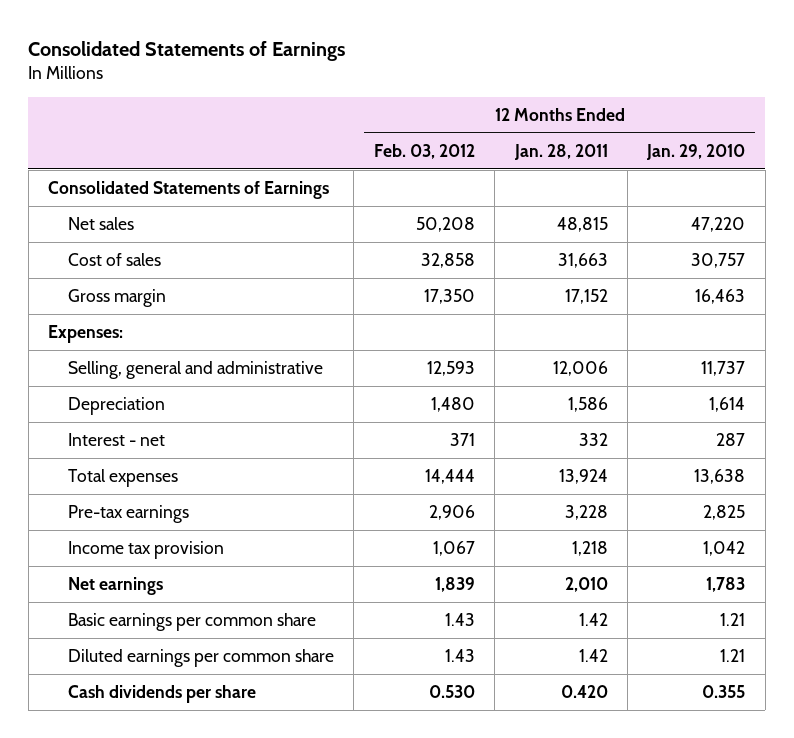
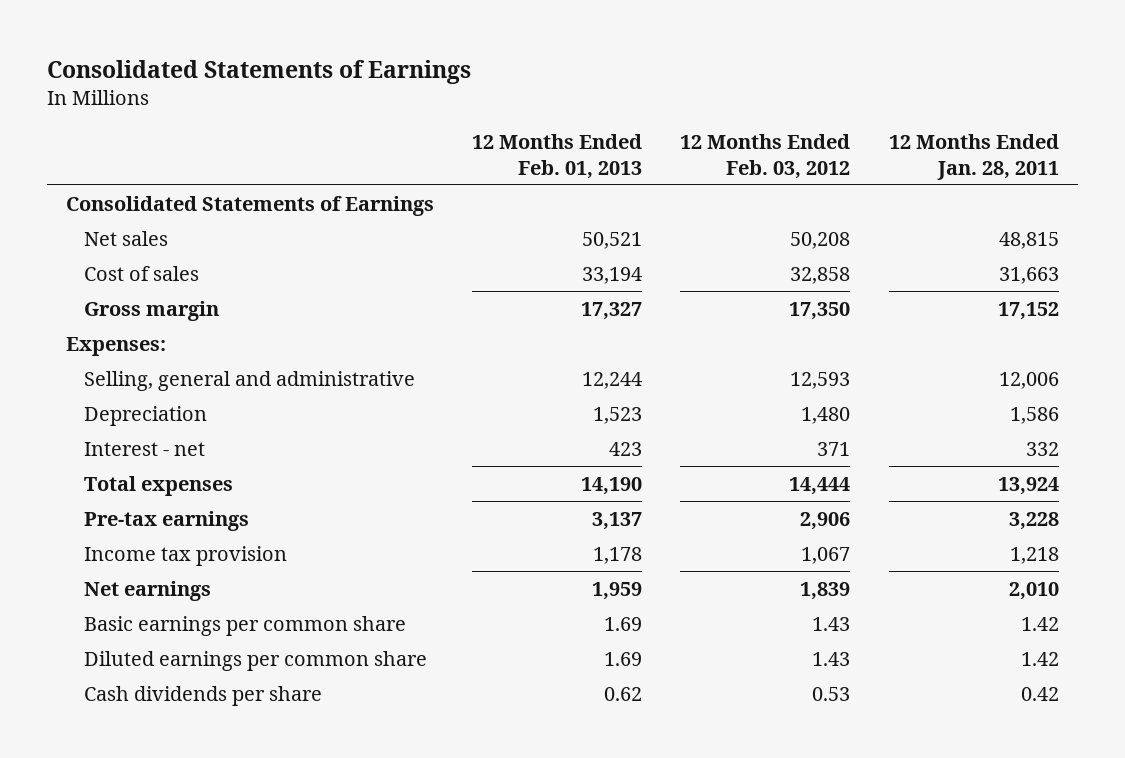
- | 12 Months Ended Feb. 03, 2012 | 12 Months Ended Jan. 28, 2011 | 12 Months Ended Jan. 29, 2010
+ | 12 Months Ended Feb. 01, 2013 | 12 Months Ended Feb. 03, 2012 | 12 Months Ended Jan. 28, 2011
- Cash dividends per share | 0.530 | 0.420 | 0.355
+ Cash dividends per share | 0.62 | 0.53 | 0.42

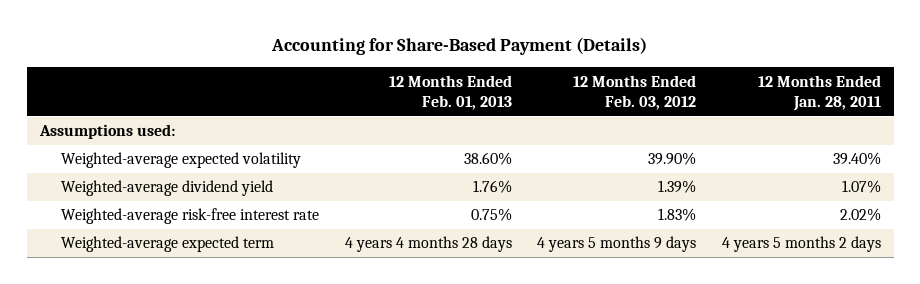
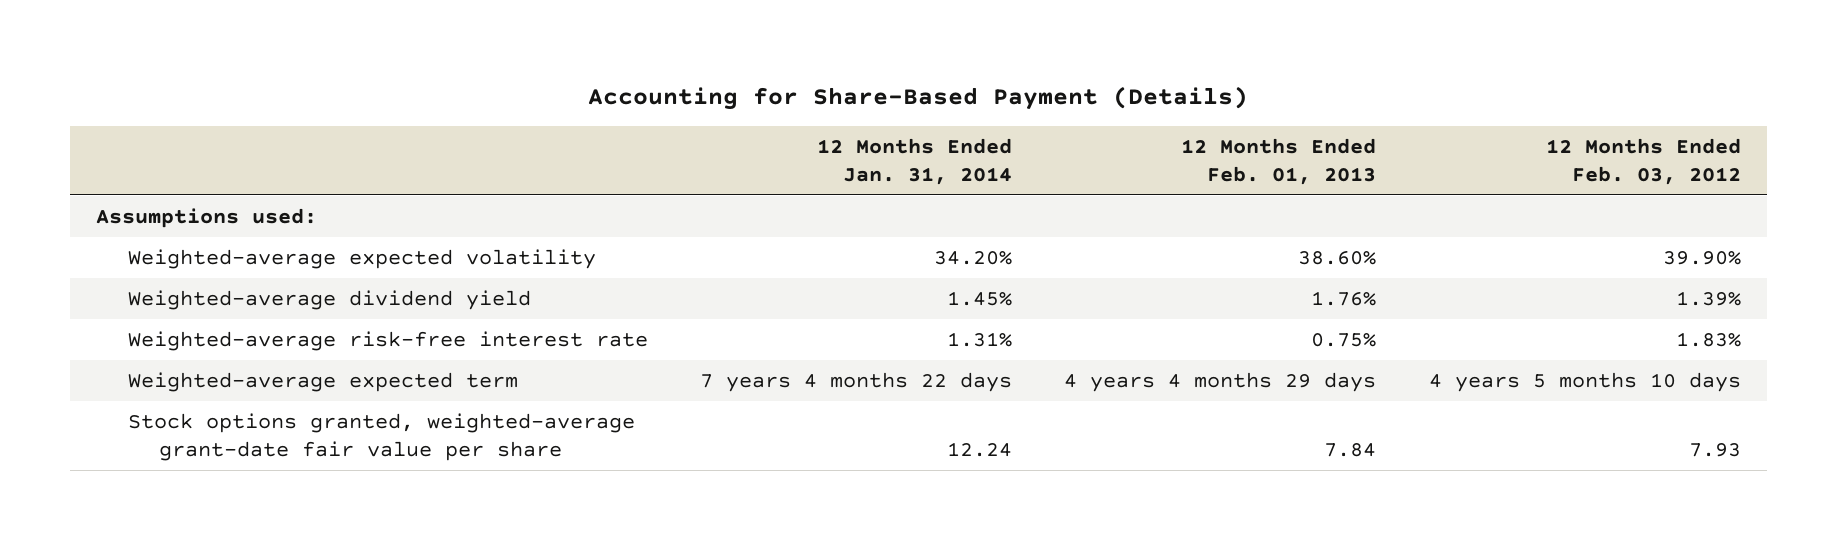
- | 12 Months Ended Feb. 01, 2013 | 12 Months Ended Feb. 03, 2012 | 12 Months Ended Jan. 28, 2011
+ | 12 Months Ended Jan. 31, 2014 | 12 Months Ended Feb. 01, 2013 | 12 Months Ended Feb. 03, 2012
- Weighted-average expected term | 4 years 4 months 28 days | 4 years 5 months 9 days | 4 years 5 months 2 days
+ Weighted-average expected term | 7 years 4 months 22 days | 4 years 4 months 29 days | 4 years 5 months 10 days
+ Stock options granted, weighted-average grant-date fair value per share | 12.24 | 7.84 | 7.93

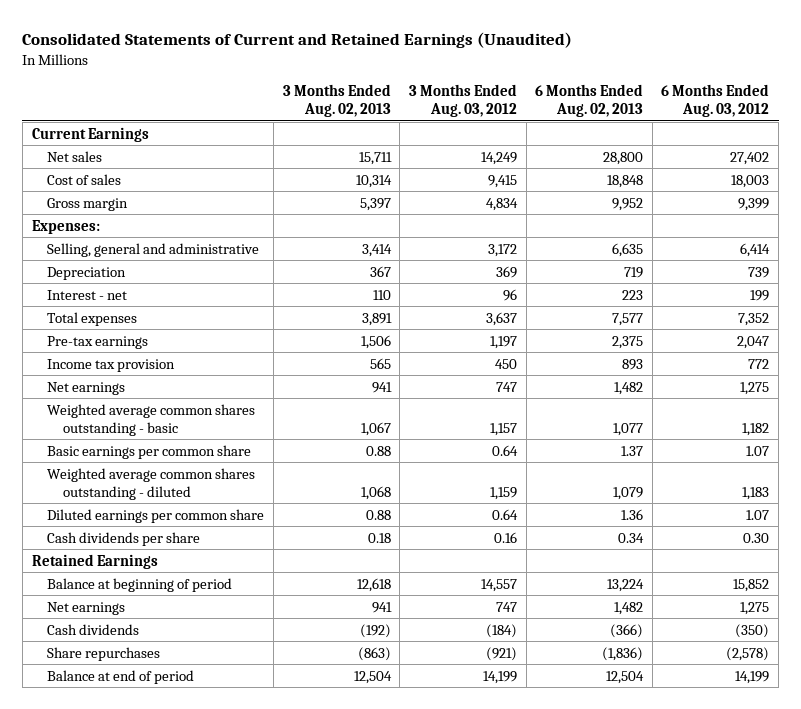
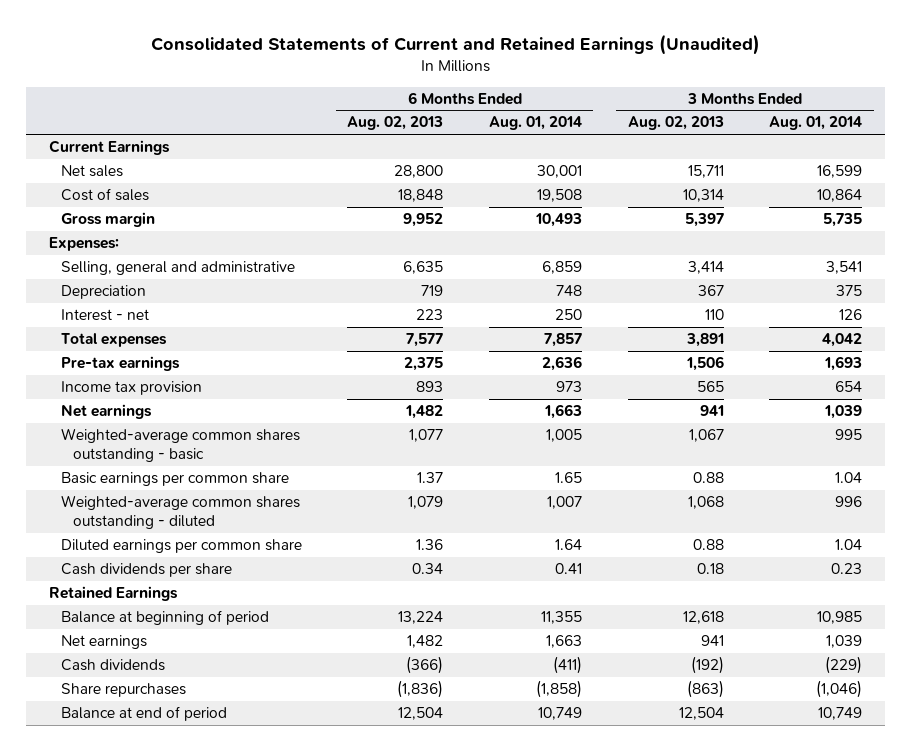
- | 3 Months Ended Aug. 02, 2013 | 3 Months Ended Aug. 03, 2012 | 6 Months Ended Aug. 02, 2013 | 6 Months Ended Aug. 03, 2012
+ | 6 Months Ended Aug. 02, 2013 | 6 Months Ended Aug. 01, 2014 | 3 Months Ended Aug. 02, 2013 | 3 Months Ended Aug. 01, 2014
- Weighted average common shares outstanding - basic | 1,067 | 1,157 | 1,077 | 1,182
+ Weighted-average common shares outstanding - basic | 1,077 | 1,005 | 1,067 | 995
- Weighted average common shares outstanding - diluted | 1,068 | 1,159 | 1,079 | 1,183
+ Weighted-average common shares outstanding - diluted | 1,079 | 1,007 | 1,068 | 996

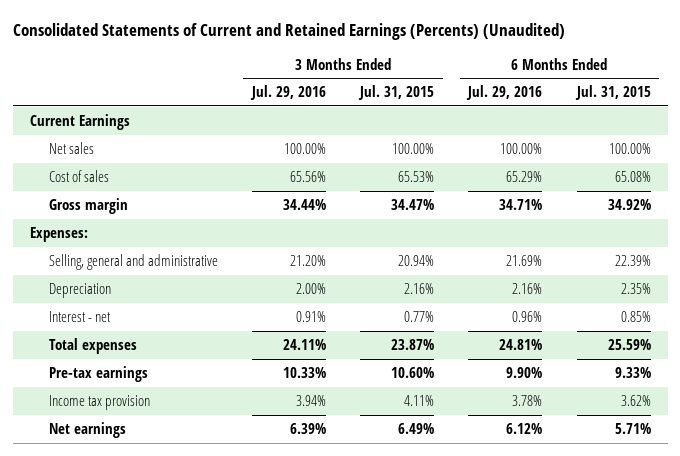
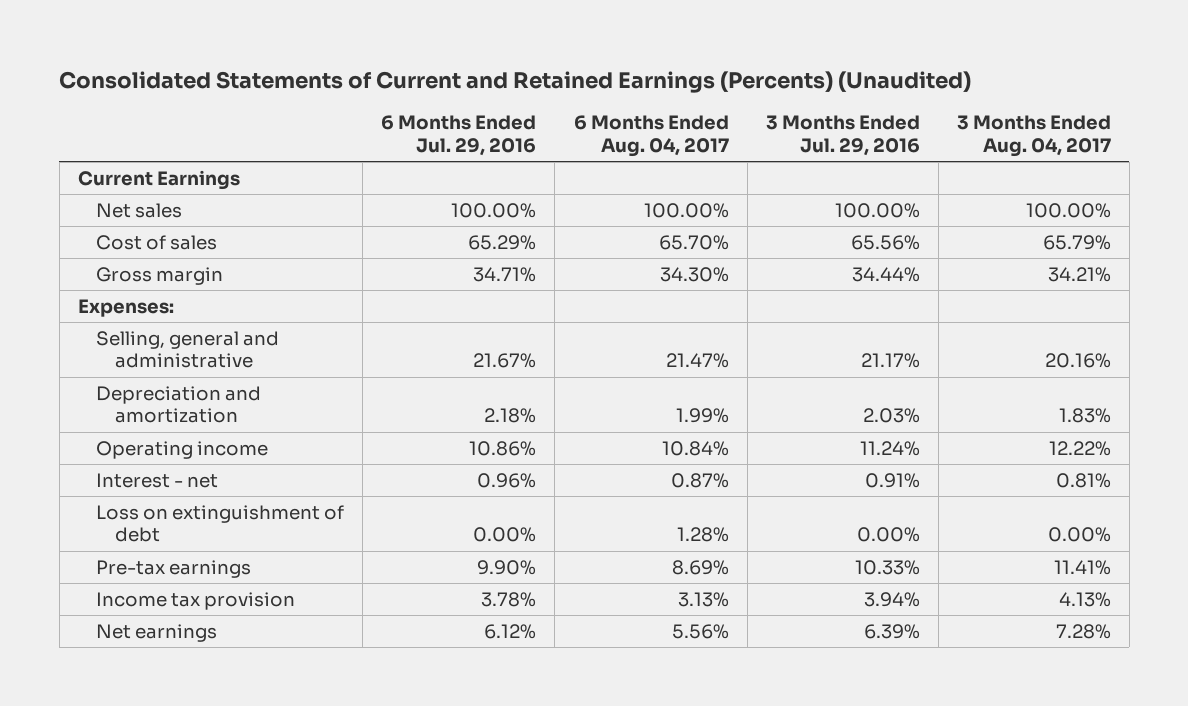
- | 3 Months Ended Jul. 29, 2016 | 3 Months Ended Jul. 31, 2015 | 6 Months Ended Jul. 29, 2016 | 6 Months Ended Jul. 31, 2015
+ | 6 Months Ended Jul. 29, 2016 | 6 Months Ended Aug. 04, 2017 | 3 Months Ended Jul. 29, 2016 | 3 Months Ended Aug. 04, 2017
- Selling, general and administrative | 21.20% | 20.94% | 21.69% | 22.39%
- Depreciation | 2.00% | 2.16% | 2.16% | 2.35%
+ Selling, general and administrative | 21.67% | 21.47% | 21.17% | 20.16%
+ Depreciation and amortization | 2.18% | 1.99% | 2.03% | 1.83%
+ Operating income | 10.86% | 10.84% | 11.24% | 12.22%
- Total expenses | 24.11% | 23.87% | 24.81% | 25.59%
+ Loss on extinguishment of debt | 0.00% | 1.28% | 0.00% | 0.00%

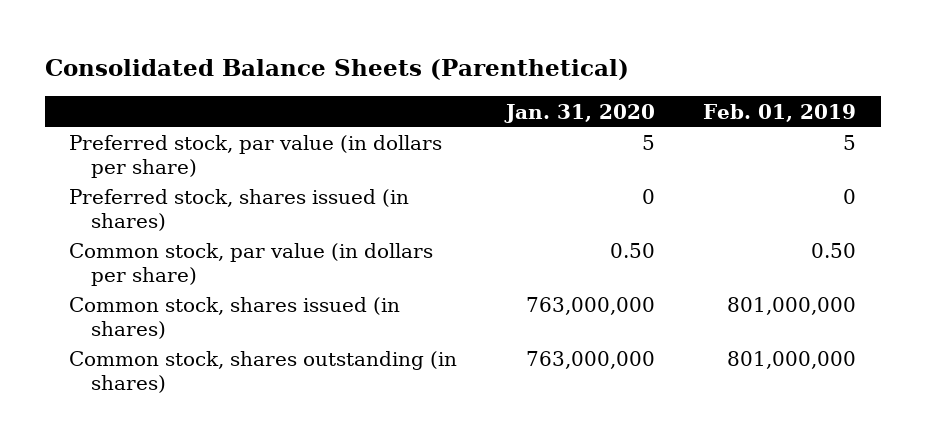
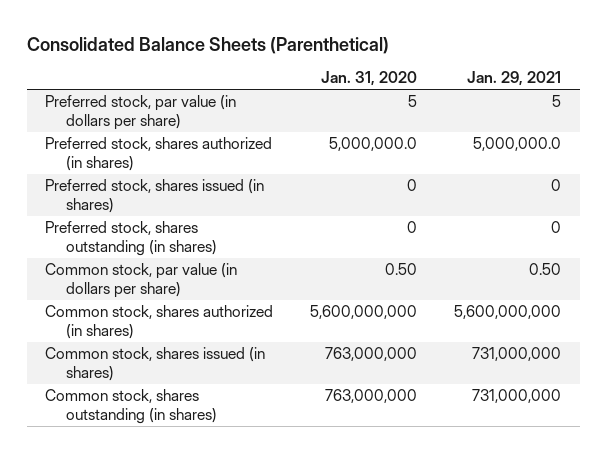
- | Jan. 31, 2020 | Feb. 01, 2019
+ | Jan. 31, 2020 | Jan. 29, 2021
+ Preferred stock, shares authorized (in shares) | 5,000,000.0 | 5,000,000.0
+ Preferred stock, shares outstanding (in shares) | 0 | 0
+ Common stock, shares authorized (in shares) | 5,600,000,000 | 5,600,000,000

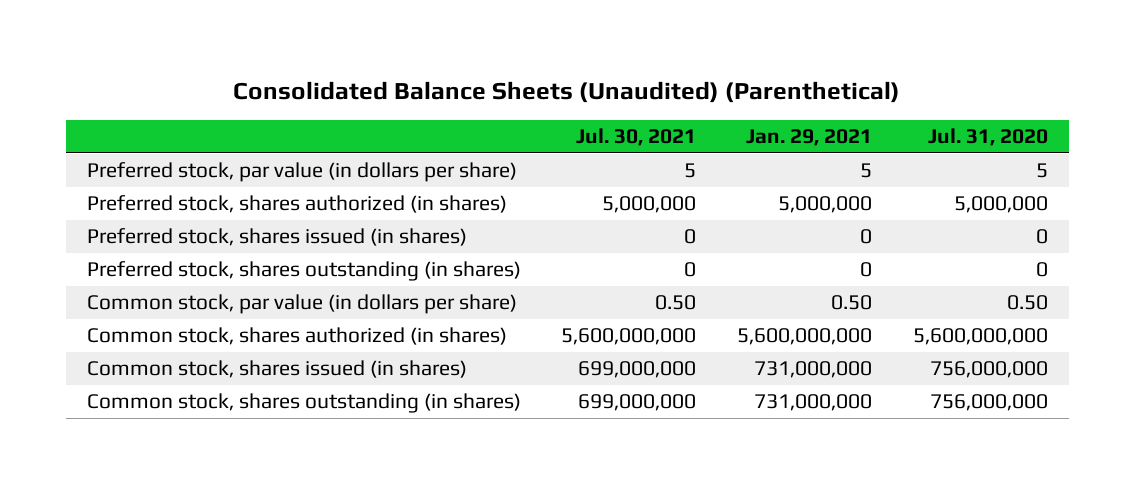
- Consolidated Balance Sheets (Parenthetical)
+ Consolidated Balance Sheets (Unaudited) (Parenthetical)
- | Jan. 31, 2020 | Jan. 29, 2021
+ | Jul. 30, 2021 | Jan. 29, 2021 | Jul. 31, 2020
- Preferred stock, shares authorized (in shares) | 5,000,000.0 | 5,000,000.0
+ Preferred stock, shares authorized (in shares) | 5,000,000 | 5,000,000 | 5,000,000

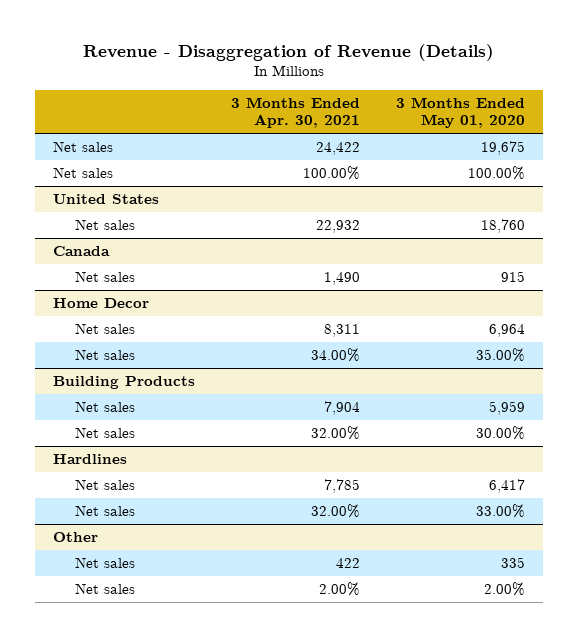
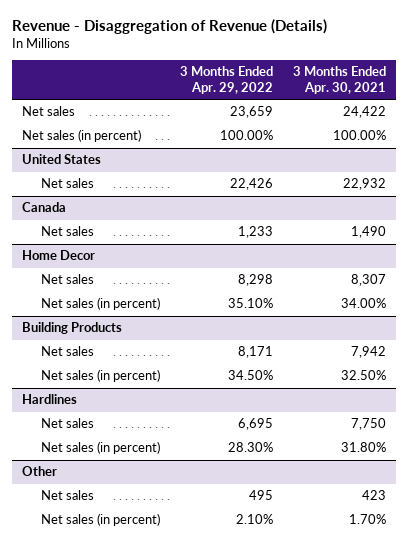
- | 3 Months Ended Apr. 30, 2021 | 3 Months Ended May 01, 2020
+ | 3 Months Ended Apr. 29, 2022 | 3 Months Ended Apr. 30, 2021
- Net sales | 100.00% | 100.00%
+ Net sales (in percent) | 100.00% | 100.00%
@ Home Decor
- Net sales | 8,311 | 6,964
- Net sales | 34.00% | 35.00%
+ Net sales | 8,298 | 8,307
+ Net sales (in percent) | 35.10% | 34.00%
@ Building Products
- Net sales | 7,904 | 5,959
- Net sales | 32.00% | 30.00%
+ Net sales | 8,171 | 7,942
+ Net sales (in percent) | 34.50% | 32.50%
@ Hardlines
- Net sales | 7,785 | 6,417
- Net sales | 32.00% | 33.00%
+ Net sales | 6,695 | 7,750
+ Net sales (in percent) | 28.30% | 31.80%
@ Other
- Net sales | 422 | 335
- Net sales | 2.00% | 2.00%
+ Net sales | 495 | 423
+ Net sales (in percent) | 2.10% | 1.70%

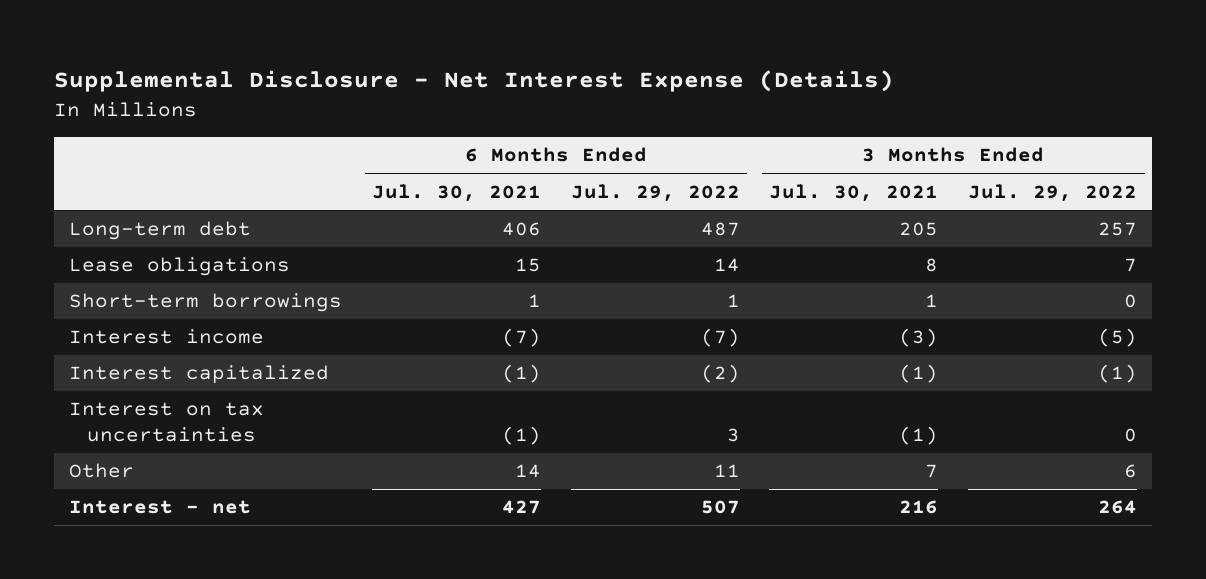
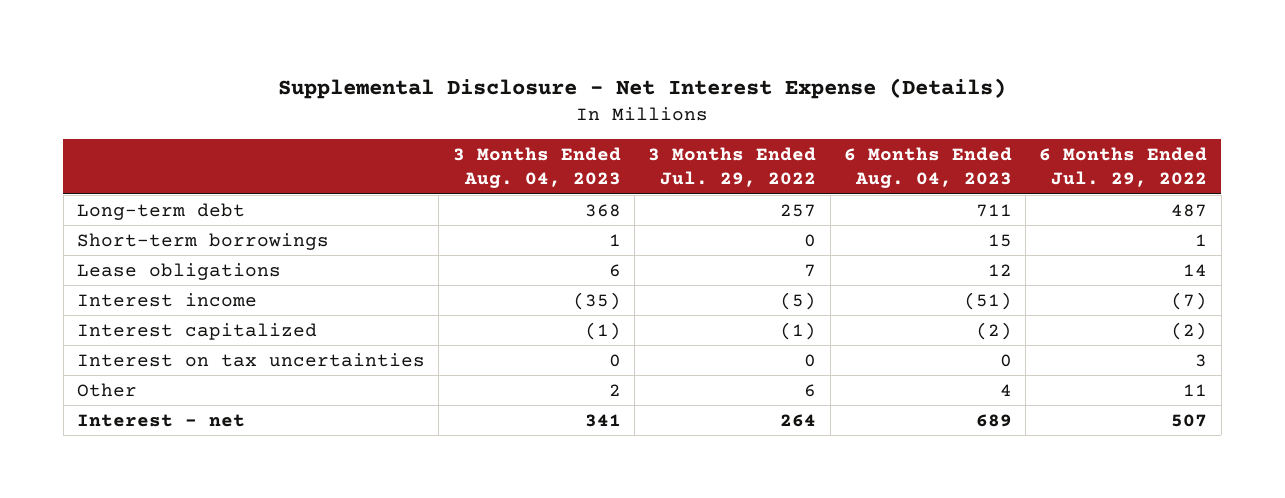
- | 6 Months Ended Jul. 30, 2021 | 6 Months Ended Jul. 29, 2022 | 3 Months Ended Jul. 30, 2021 | 3 Months Ended Jul. 29, 2022
+ | 3 Months Ended Aug. 04, 2023 | 3 Months Ended Jul. 29, 2022 | 6 Months Ended Aug. 04, 2023 | 6 Months Ended Jul. 29, 2022
moved down: Lease obligations | 6 | 7 | 12 | 14

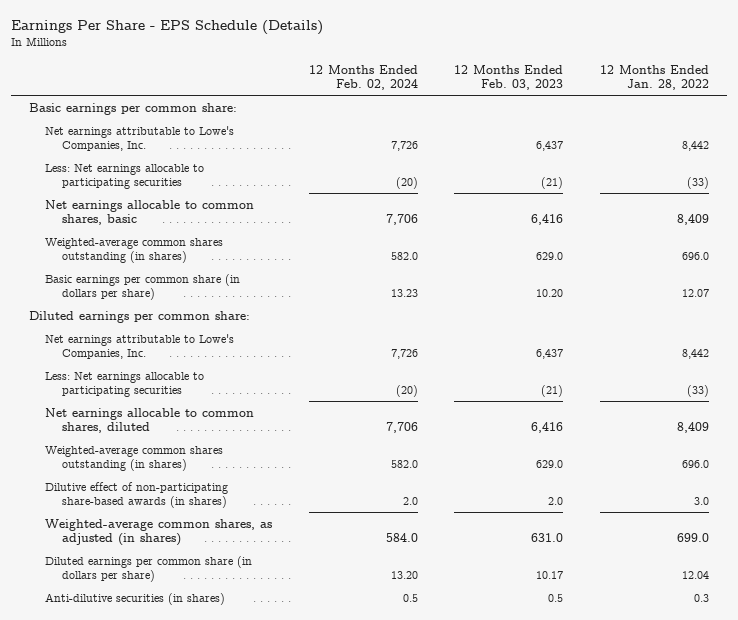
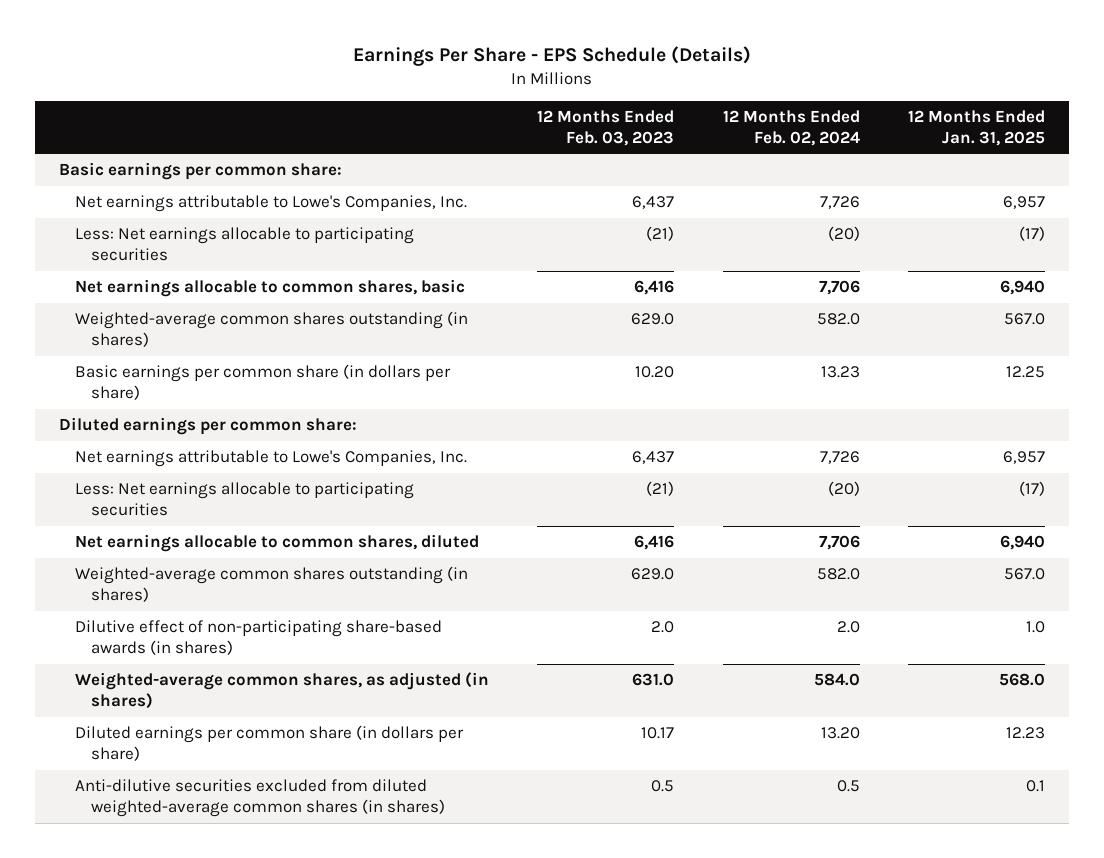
- | 12 Months Ended Feb. 02, 2024 | 12 Months Ended Feb. 03, 2023 | 12 Months Ended Jan. 28, 2022
+ | 12 Months Ended Feb. 03, 2023 | 12 Months Ended Feb. 02, 2024 | 12 Months Ended Jan. 31, 2025
- Anti-dilutive securities (in shares) | 0.5 | 0.5 | 0.3
+ Anti-dilutive securities excluded from diluted weighted-average common shares (in shares) | 0.5 | 0.5 | 0.1

